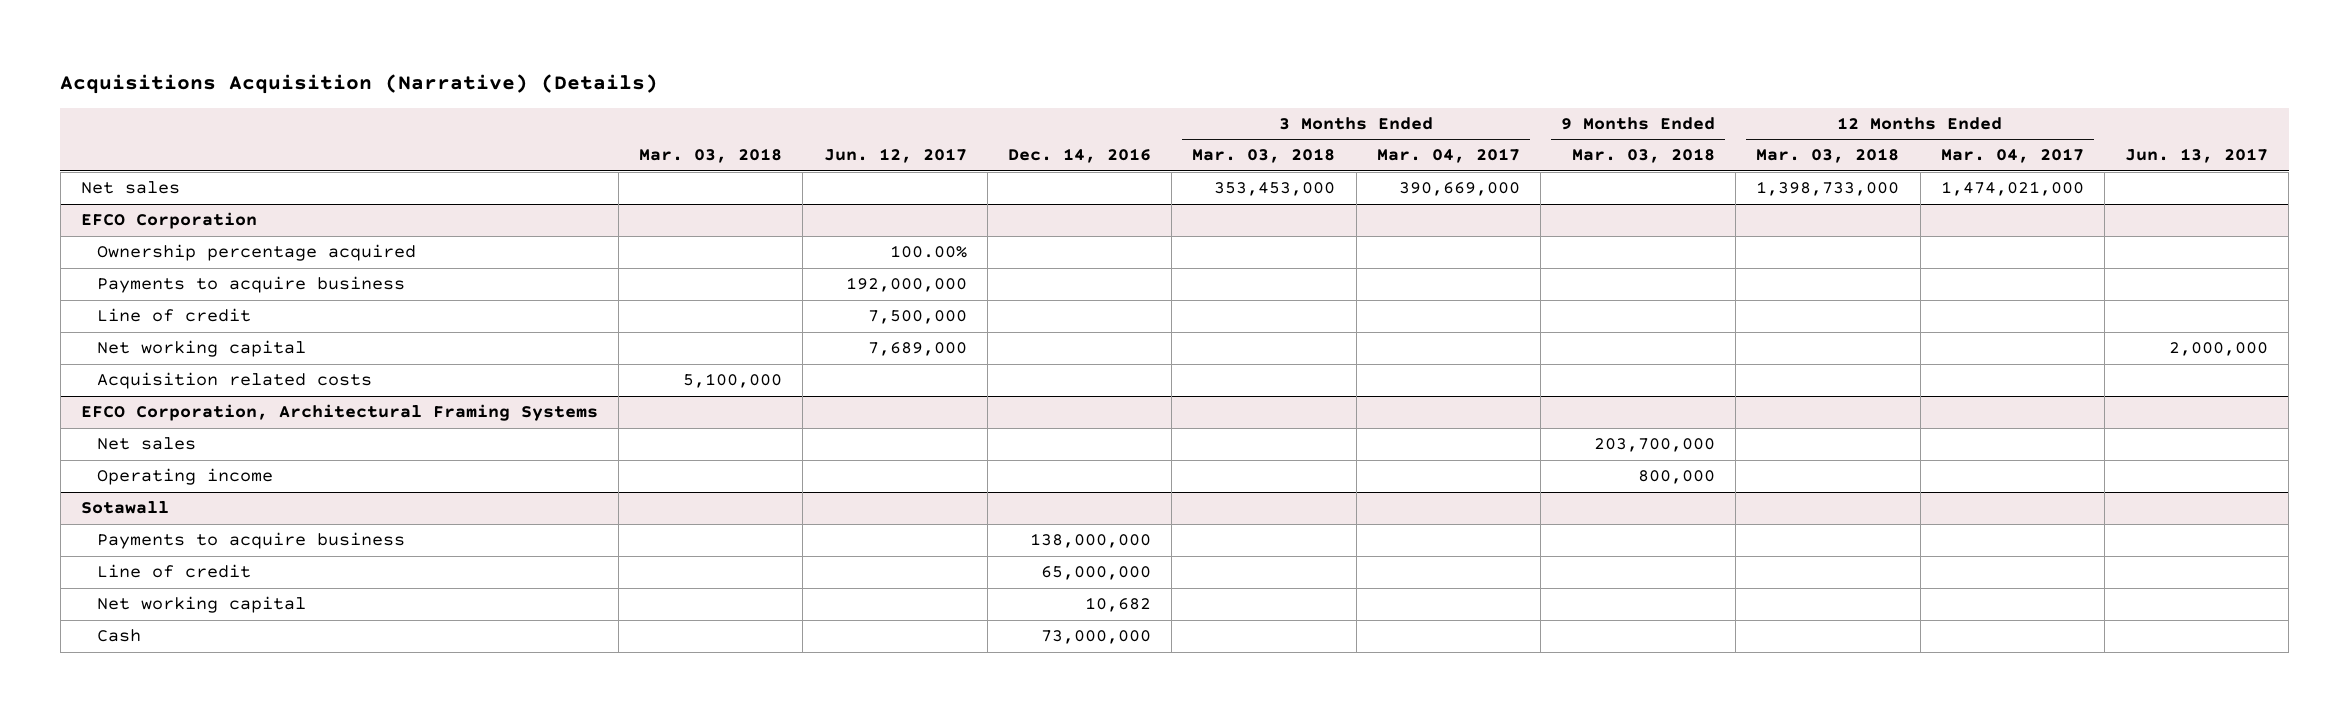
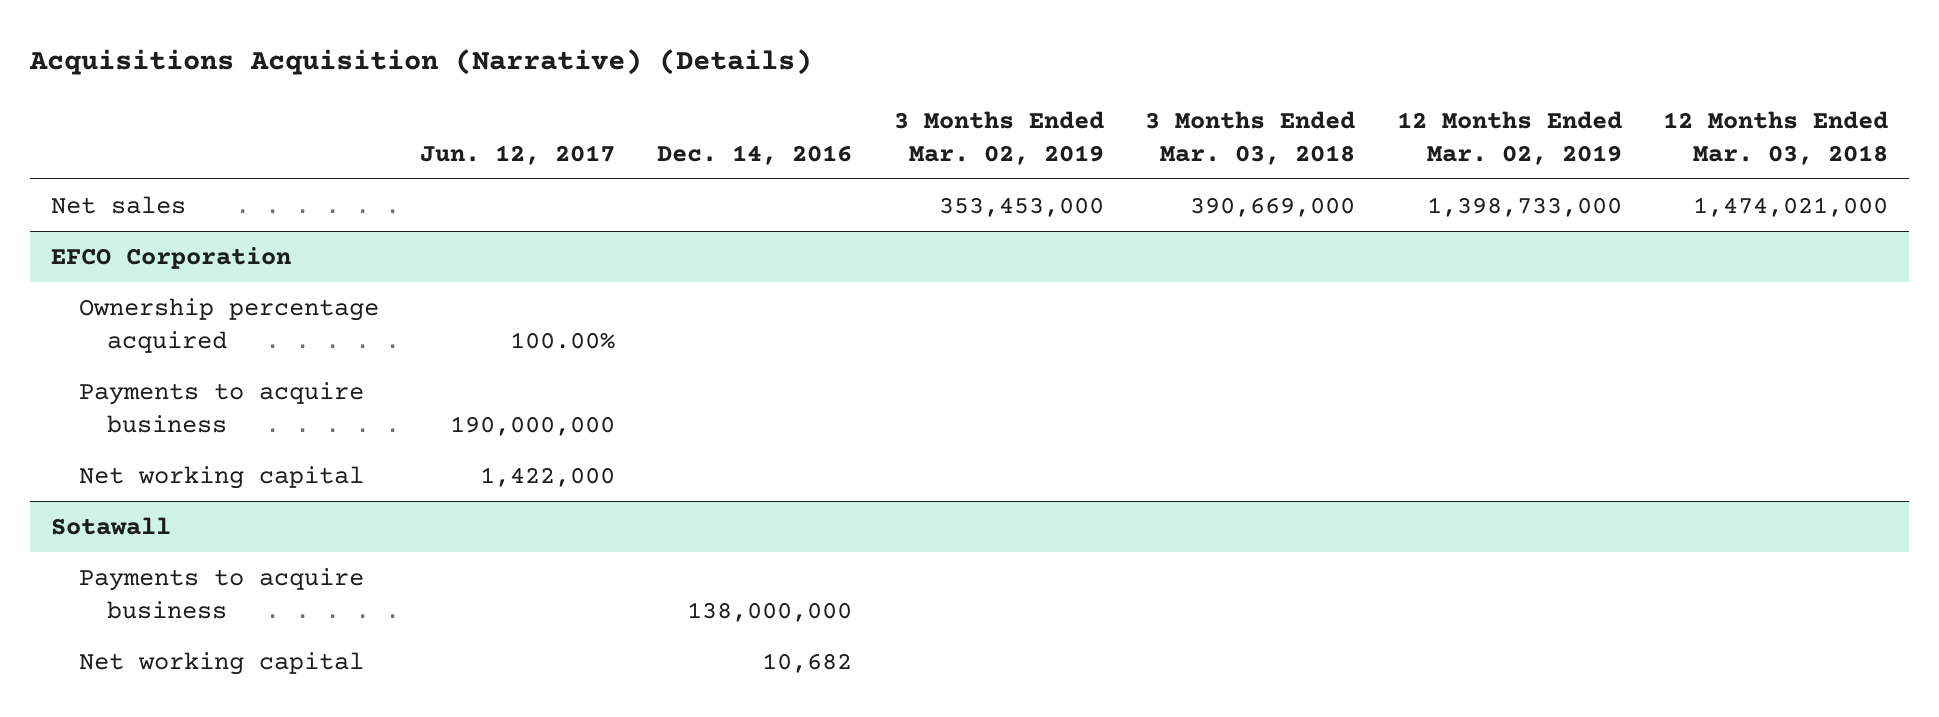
- | Mar. 03, 2018 | Jun. 12, 2017 | Dec. 14, 2016 | 3 Months Ended Mar. 03, 2018 | 3 Months Ended Mar. 04, 2017 | 9 Months Ended Mar. 03, 2018 | 12 Months Ended Mar. 03, 2018 | 12 Months Ended Mar. 04, 2017 | Jun. 13, 2017
+ | Jun. 12, 2017 | Dec. 14, 2016 | 3 Months Ended Mar. 02, 2019 | 3 Months Ended Mar. 03, 2018 | 12 Months Ended Mar. 02, 2019 | 12 Months Ended Mar. 03, 2018
- Net sales | | | | 353,453,000 | 390,669,000 | | 1,398,733,000 | 1,474,021,000 |
+ Net sales | | | 353,453,000 | 390,669,000 | 1,398,733,000 | 1,474,021,000
@ EFCO Corporation
- Payments to acquire business | | 192,000,000 | | | | | | |
- Line of credit | | 7,500,000 | | | | | | |
- Net working capital | | 7,689,000 | | | | | | | 2,000,000
- Acquisition related costs | 5,100,000 | | | | | | | |
- EFCO Corporation, Architectural Framing Systems
- Net sales | | | | | | 203,700,000 | | |
- Operating income | | | | | | 800,000 | | |
@ EFCO Corporation
+ Payments to acquire business | 190,000,000 | | | | |
+ Net working capital | 1,422,000 | | | | |
@ Sotawall
- Line of credit | | | 65,000,000 | | | | | |
- Cash | | | 73,000,000 | | | | | |

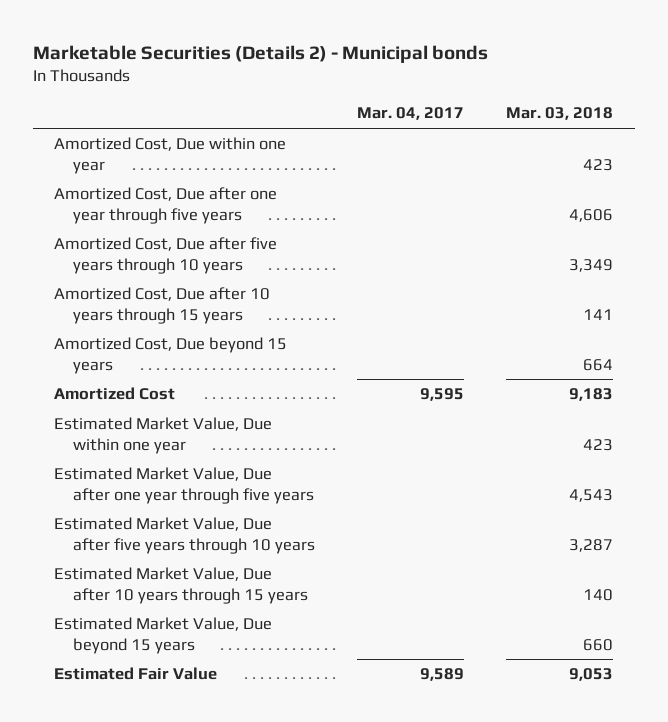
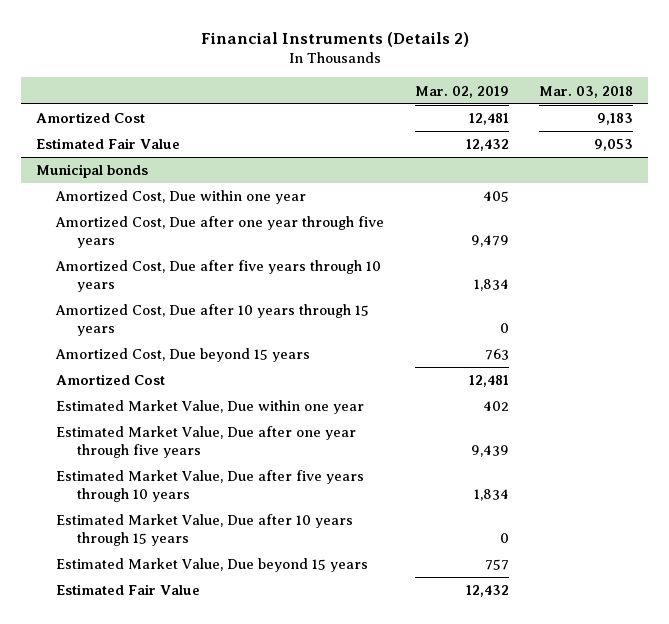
- Marketable Securities (Details 2) - Municipal bonds
+ Financial Instruments (Details 2)
- | Mar. 04, 2017 | Mar. 03, 2018
+ | Mar. 02, 2019 | Mar. 03, 2018
- Amortized Cost, Due within one year | | 423
- Amortized Cost, Due after one year through five years | | 4,606
- Amortized Cost, Due after five years through 10 years | | 3,349
- Amortized Cost, Due after 10 years through 15 years | | 141
- Amortized Cost, Due beyond 15 years | | 664
- Estimated Market Value, Due within one year | | 423
- Estimated Market Value, Due after one year through five years | | 4,543
- Estimated Market Value, Due after five years through 10 years | | 3,287
- Estimated Market Value, Due after 10 years through 15 years | | 140
- Estimated Market Value, Due beyond 15 years | | 660
+ Municipal bonds
+ Amortized Cost, Due within one year | 405 |
+ Amortized Cost, Due after one year through five years | 9,479 |
+ Amortized Cost, Due after five years through 10 years | 1,834 |
+ Amortized Cost, Due after 10 years through 15 years | 0 |
+ Amortized Cost, Due beyond 15 years | 763 |
+ Amortized Cost | 12,481 |
+ Estimated Market Value, Due within one year | 402 |
+ Estimated Market Value, Due after one year through five years | 9,439 |
+ Estimated Market Value, Due after five years through 10 years | 1,834 |
+ Estimated Market Value, Due after 10 years through 15 years | 0 |
+ Estimated Market Value, Due beyond 15 years | 757 |
+ Estimated Fair Value | 12,432 |

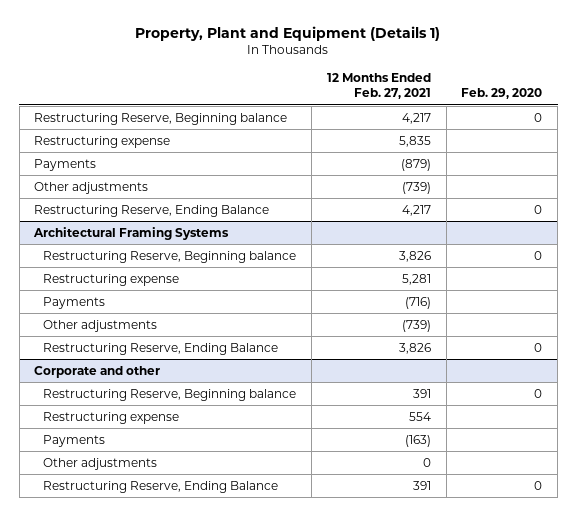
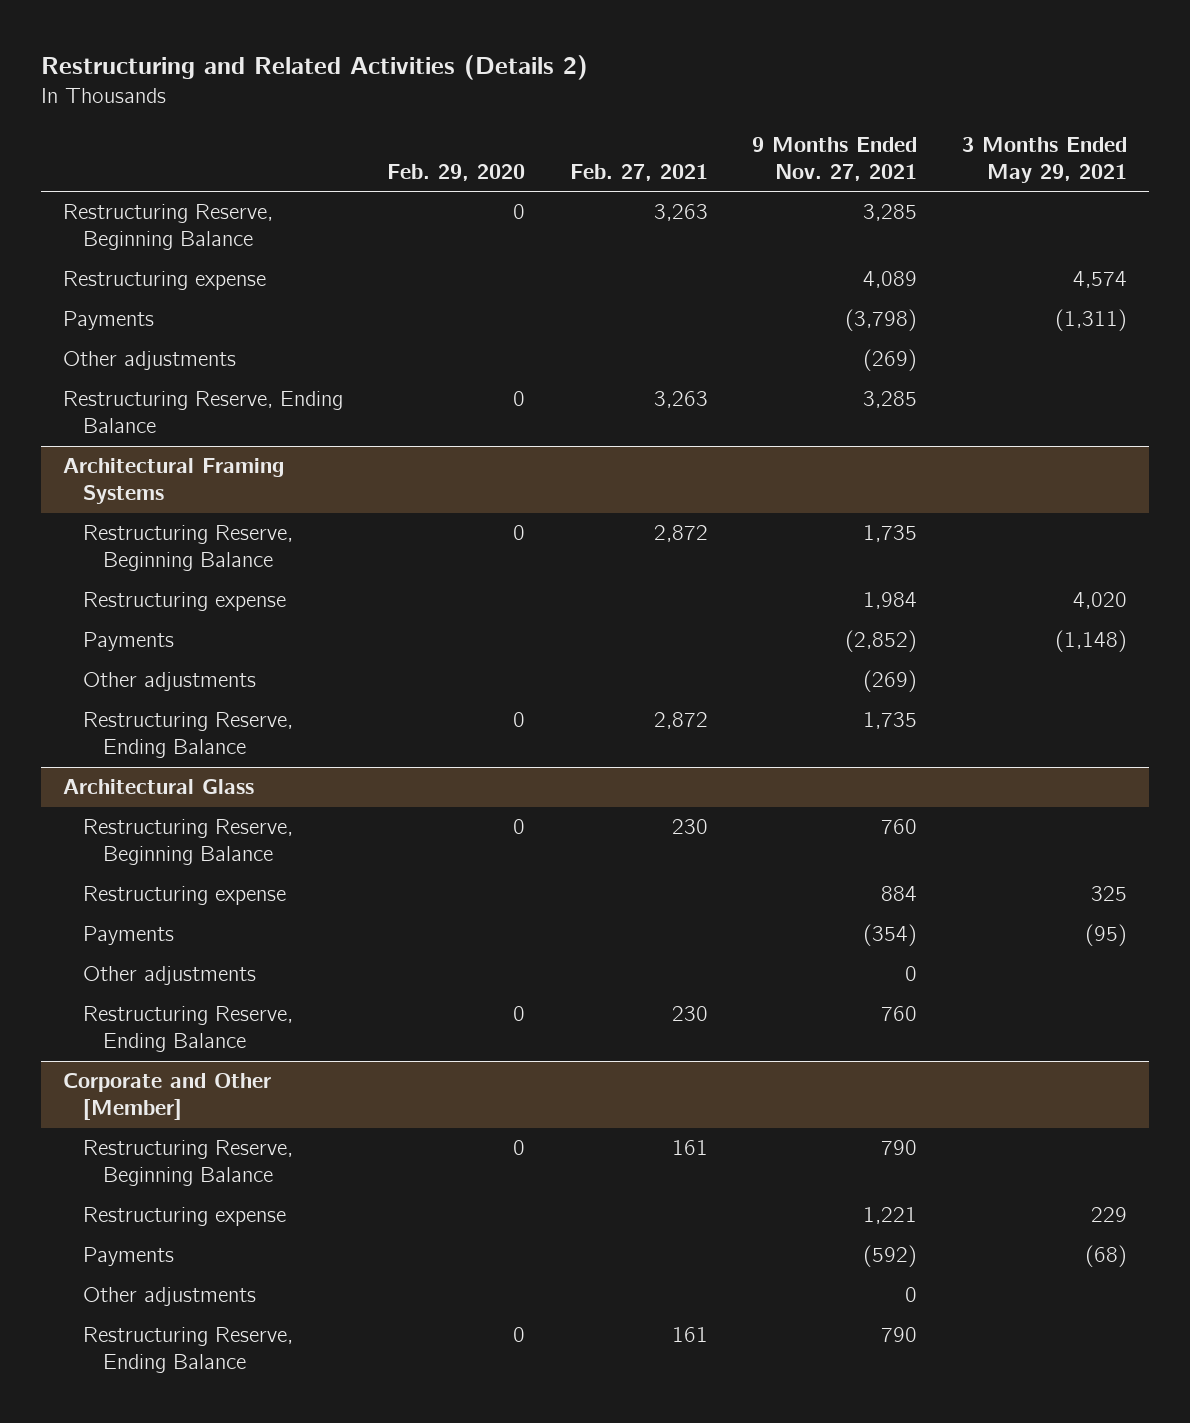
- Property, Plant and Equipment (Details 1)
+ Restructuring and Related Activities (Details 2)
- | 12 Months Ended Feb. 27, 2021 | Feb. 29, 2020
+ | Feb. 29, 2020 | Feb. 27, 2021 | 9 Months Ended Nov. 27, 2021 | 3 Months Ended May 29, 2021
- Restructuring Reserve, Beginning balance | 4,217 | 0
+ Restructuring Reserve, Beginning Balance | 0 | 3,263 | 3,285 |
@ Architectural Framing Systems
- Restructuring Reserve, Beginning balance | 3,826 | 0
+ Restructuring Reserve, Beginning Balance | 0 | 2,872 | 1,735 |
- Corporate and other
- Restructuring Reserve, Beginning balance | 391 | 0
+ Architectural Glass
+ Restructuring Reserve, Beginning Balance | 0 | 230 | 760 |
+ Restructuring expense | | | 884 | 325
+ Payments | | | (354) | (95)
+ Other adjustments | | | 0 |
+ Restructuring Reserve, Ending Balance | 0 | 230 | 760 |
+ Corporate and Other [Member]
+ Restructuring Reserve, Beginning Balance | 0 | 161 | 790 |

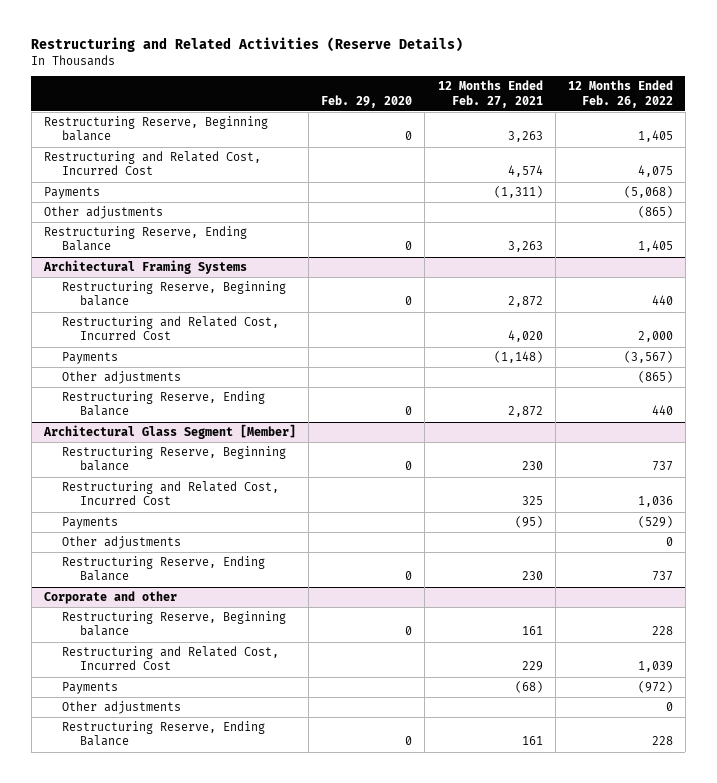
- Restructuring and Related Activities (Details 2)
+ Restructuring and Related Activities (Reserve Details)
- | Feb. 29, 2020 | Feb. 27, 2021 | 9 Months Ended Nov. 27, 2021 | 3 Months Ended May 29, 2021
+ | Feb. 29, 2020 | 12 Months Ended Feb. 27, 2021 | 12 Months Ended Feb. 26, 2022
- Restructuring Reserve, Beginning Balance | 0 | 3,263 | 3,285 |
- Restructuring expense | | | 4,089 | 4,574
+ Restructuring Reserve, Beginning balance | 0 | 3,263 | 1,405
+ Restructuring and Related Cost, Incurred Cost | | 4,574 | 4,075
@ Architectural Framing Systems
- Restructuring Reserve, Beginning Balance | 0 | 2,872 | 1,735 |
- Restructuring expense | | | 1,984 | 4,020
+ Restructuring Reserve, Beginning balance | 0 | 2,872 | 440
+ Restructuring and Related Cost, Incurred Cost | | 4,020 | 2,000
- Architectural Glass
- Restructuring Reserve, Beginning Balance | 0 | 230 | 760 |
- Restructuring expense | | | 884 | 325
- Payments | | | (354) | (95)
- Other adjustments | | | 0 |
- Restructuring Reserve, Ending Balance | 0 | 230 | 760 |
- Corporate and Other [Member]
- Restructuring Reserve, Beginning Balance | 0 | 161 | 790 |
- Restructuring expense | | | 1,221 | 229
+ Architectural Glass Segment [Member]
+ Restructuring Reserve, Beginning balance | 0 | 230 | 737
+ Restructuring and Related Cost, Incurred Cost | | 325 | 1,036
+ Payments | | (95) | (529)
+ Other adjustments | | | 0
+ Restructuring Reserve, Ending Balance | 0 | 230 | 737
+ Corporate and other
+ Restructuring Reserve, Beginning balance | 0 | 161 | 228
+ Restructuring and Related Cost, Incurred Cost | | 229 | 1,039

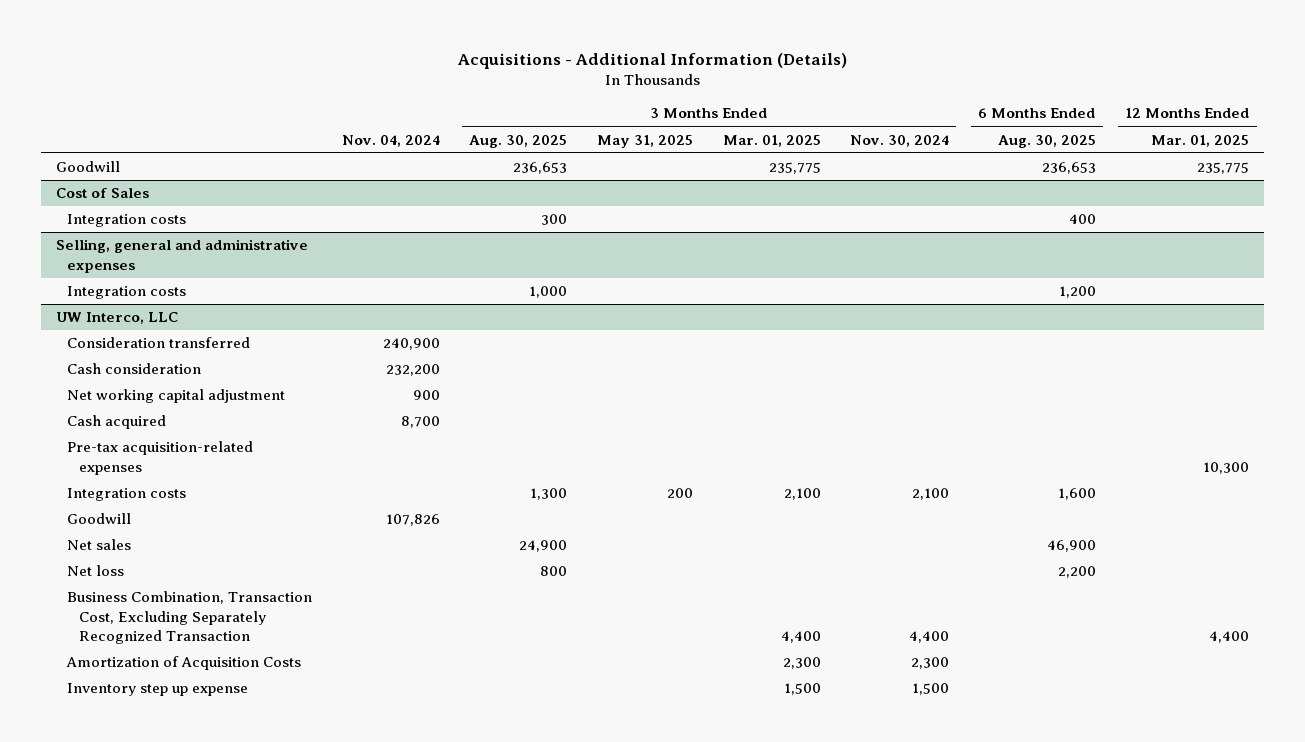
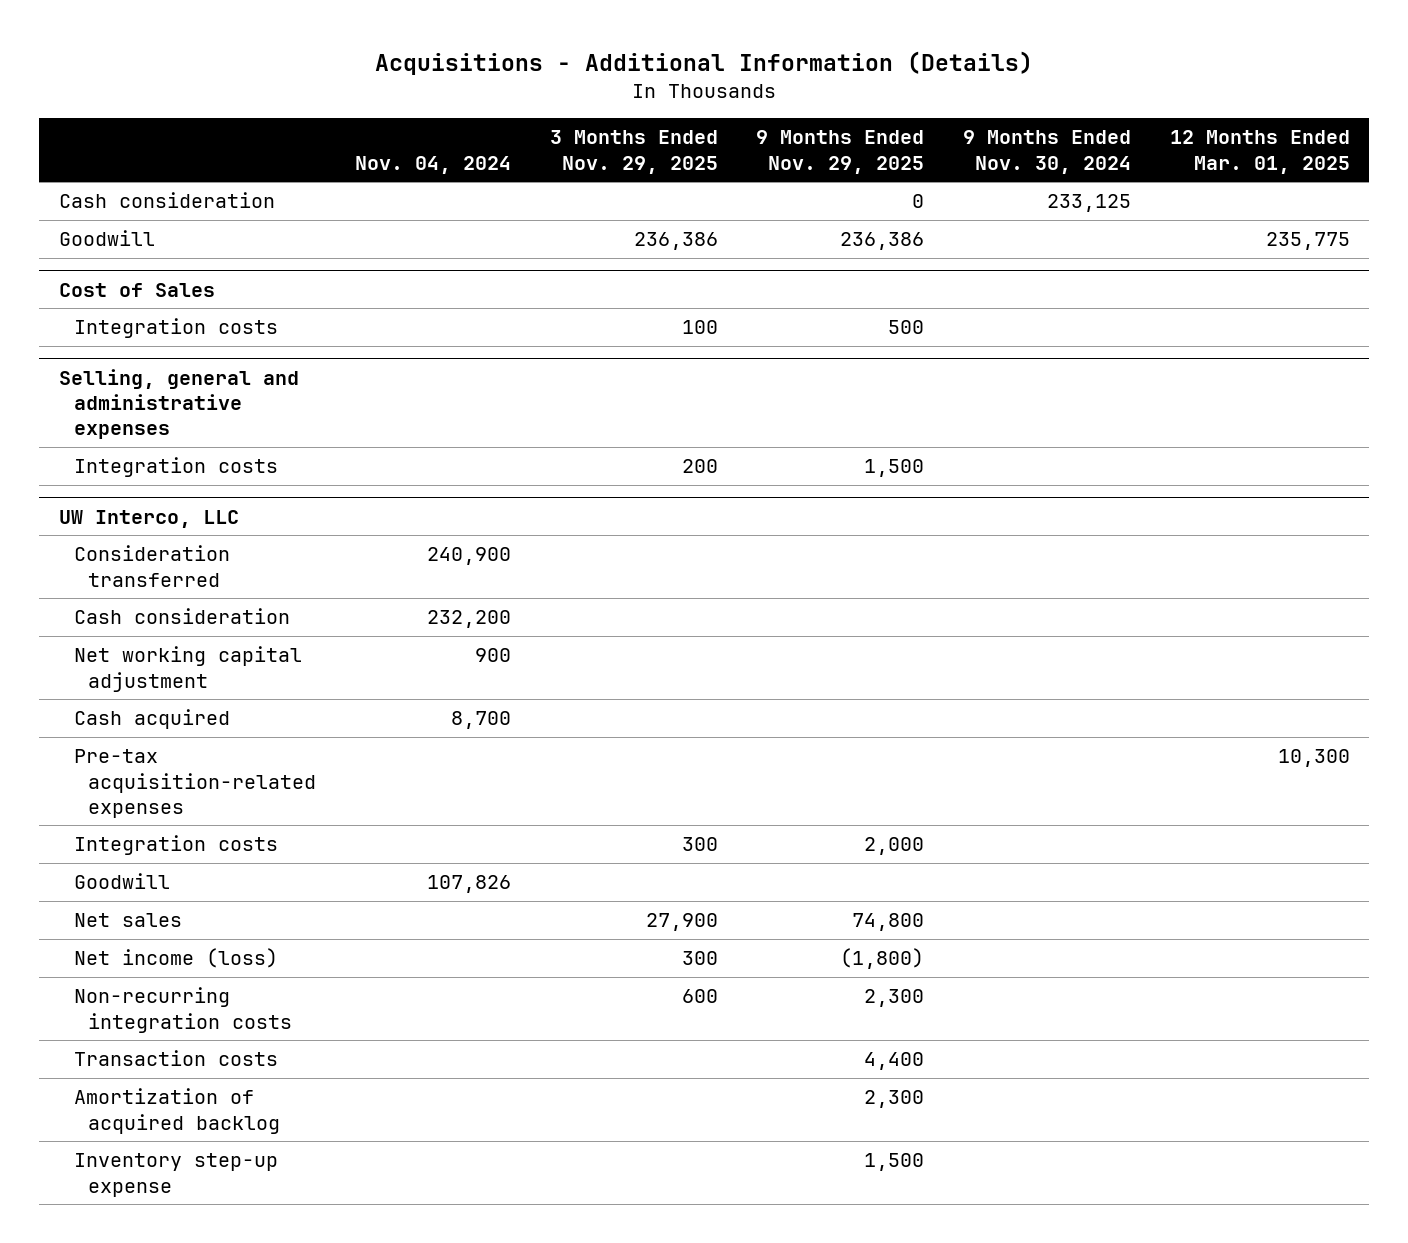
- | Nov. 04, 2024 | 3 Months Ended Aug. 30, 2025 | 3 Months Ended May 31, 2025 | 3 Months Ended Mar. 01, 2025 | 3 Months Ended Nov. 30, 2024 | 6 Months Ended Aug. 30, 2025 | 12 Months Ended Mar. 01, 2025
+ | Nov. 04, 2024 | 3 Months Ended Nov. 29, 2025 | 9 Months Ended Nov. 29, 2025 | 9 Months Ended Nov. 30, 2024 | 12 Months Ended Mar. 01, 2025
+ Cash consideration | | | 0 | 233,125 |
@ UW Interco, LLC
- Net loss | | 800 | | | | 2,200 |
- Business Combination, Transaction Cost, Excluding Separately Recognized Transaction | | | | 4,400 | 4,400 | | 4,400
- Amortization of Acquisition Costs | | | | 2,300 | 2,300 | |
- Inventory step up expense | | | | 1,500 | 1,500 | |
+ Net income (loss) | | 300 | (1,800) | |
+ Non-recurring integration costs | | 600 | 2,300 | |
+ Transaction costs | | | 4,400 | |
+ Amortization of acquired backlog | | | 2,300 | |
+ Inventory step-up expense | | | 1,500 | |

